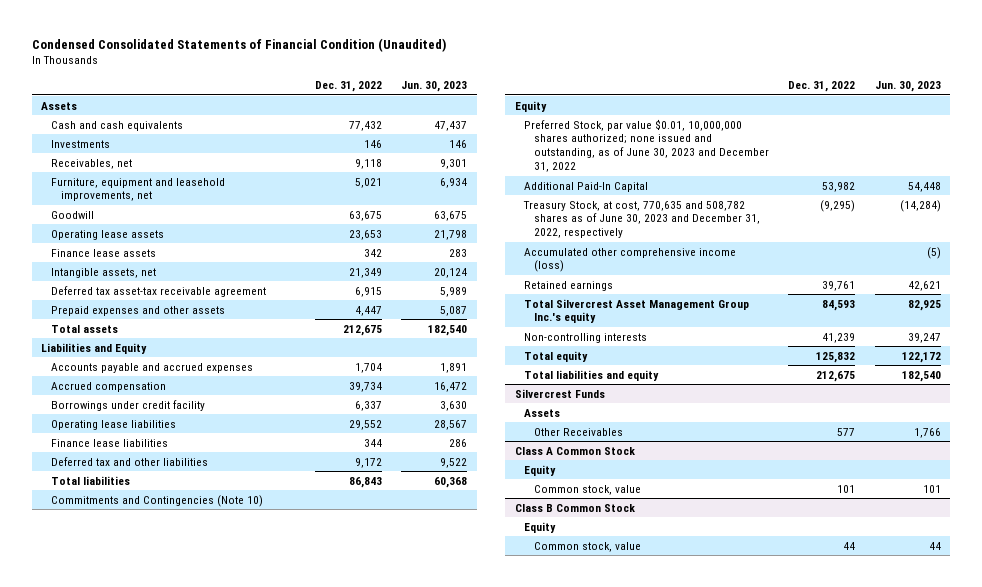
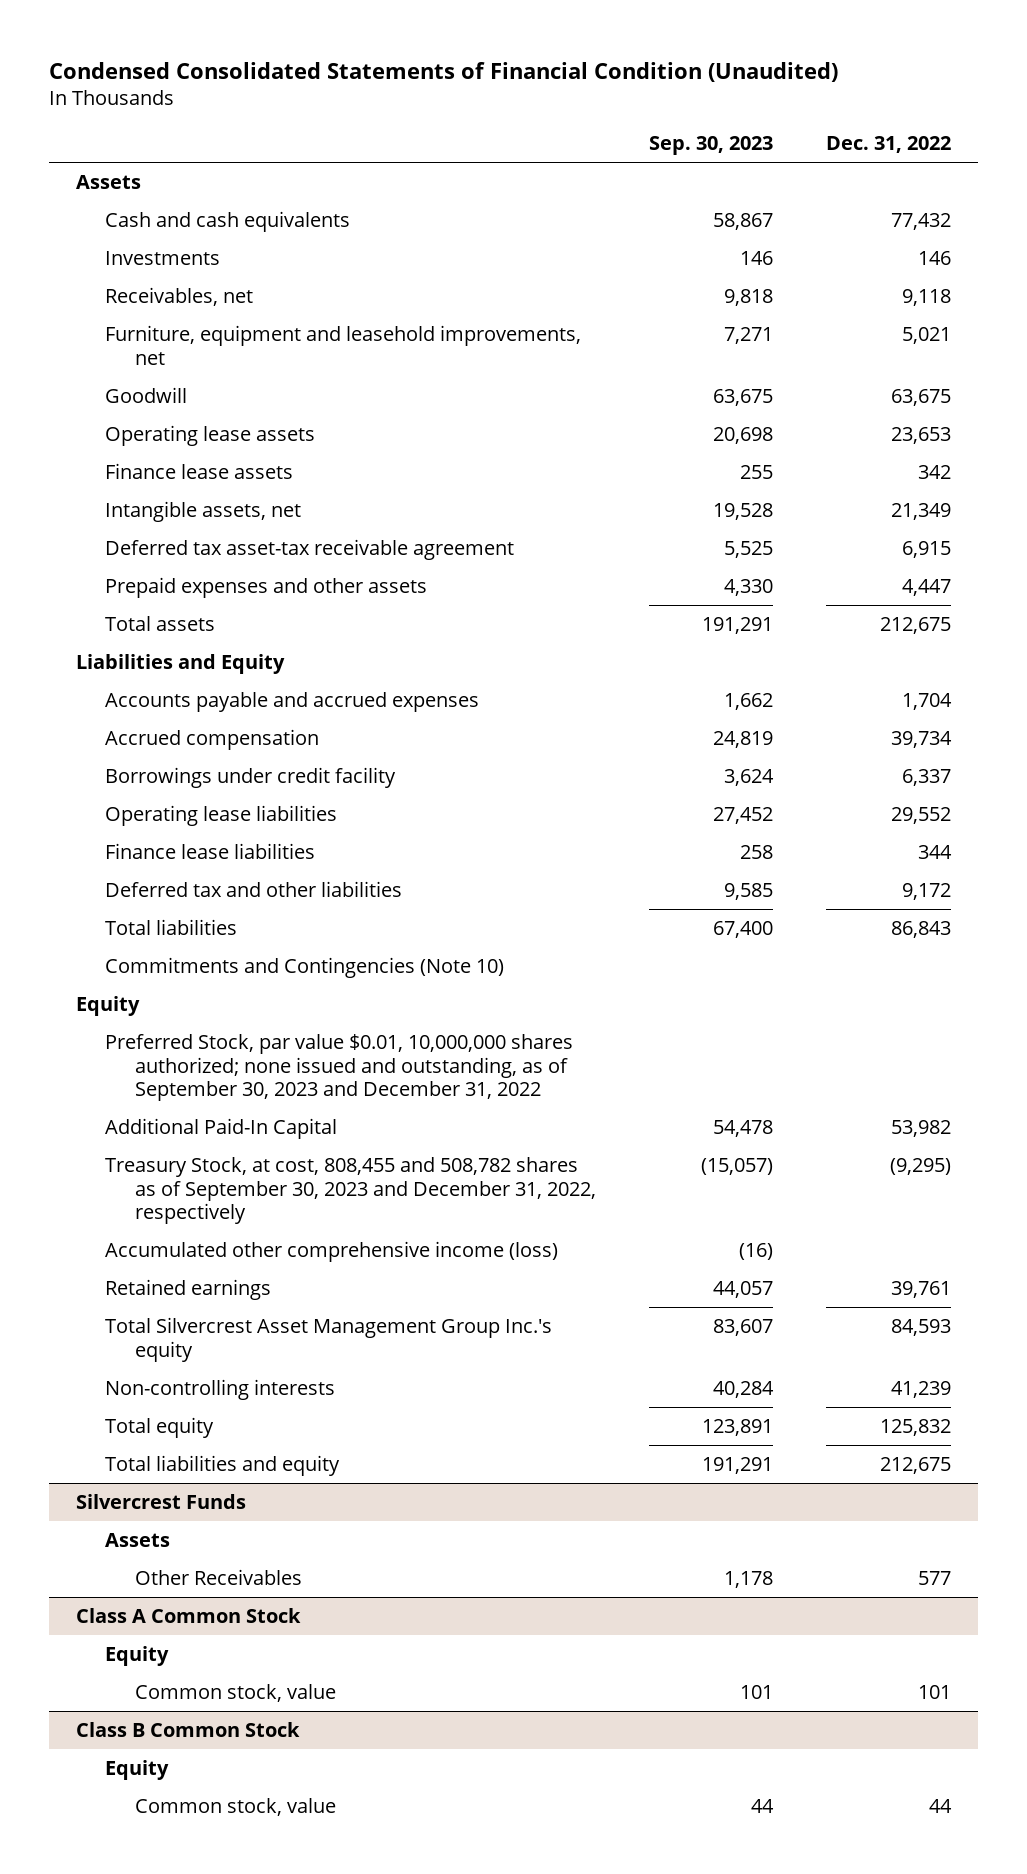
- | Dec. 31, 2022 | Jun. 30, 2023
+ | Sep. 30, 2023 | Dec. 31, 2022
- Preferred Stock, par value $0.01, 10,000,000 shares authorized; none issued and outstanding, as of June 30, 2023 and December 31, 2022
+ Preferred Stock, par value $0.01, 10,000,000 shares authorized; none issued and outstanding, as of September 30, 2023 and December 31, 2022
- Treasury Stock, at cost, 770,635 and 508,782 shares as of June 30, 2023 and December 31, 2022, respectively | (9,295) | (14,284)
+ Treasury Stock, at cost, 808,455 and 508,782 shares as of September 30, 2023 and December 31, 2022, respectively | (15,057) | (9,295)

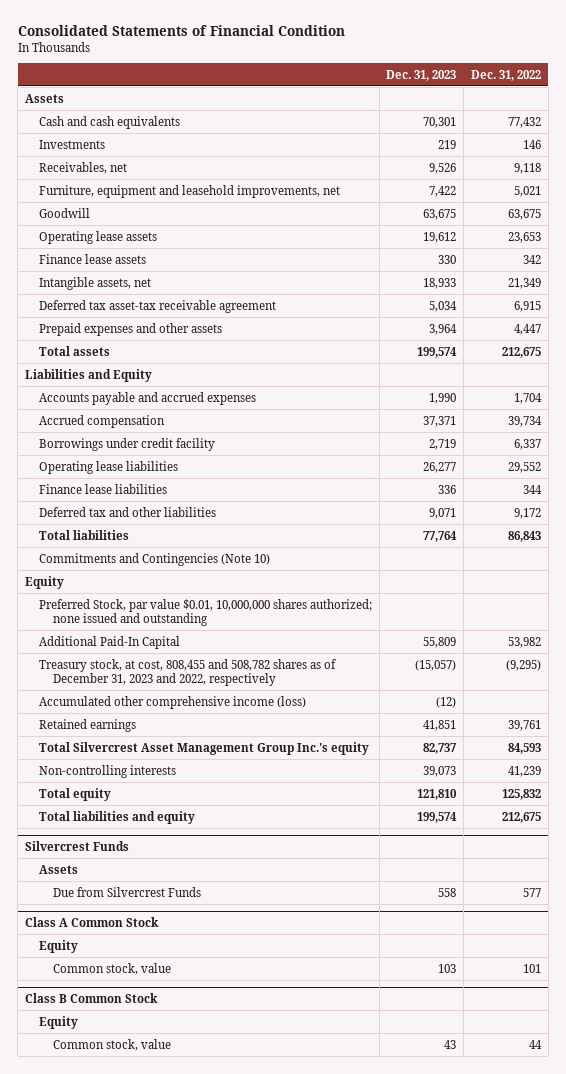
- Condensed Consolidated Statements of Financial Condition (Unaudited)
+ Consolidated Statements of Financial Condition
- | Sep. 30, 2023 | Dec. 31, 2022
+ | Dec. 31, 2023 | Dec. 31, 2022
- Preferred Stock, par value $0.01, 10,000,000 shares authorized; none issued and outstanding, as of September 30, 2023 and December 31, 2022
+ Preferred Stock, par value $0.01, 10,000,000 shares authorized; none issued and outstanding
- Treasury Stock, at cost, 808,455 and 508,782 shares as of September 30, 2023 and December 31, 2022, respectively | (15,057) | (9,295)
+ Treasury stock, at cost, 808,455 and 508,782 shares as of December 31, 2023 and 2022, respectively | (15,057) | (9,295)
@ Silvercrest Funds
- Other Receivables | 1,178 | 577
+ Due from Silvercrest Funds | 558 | 577

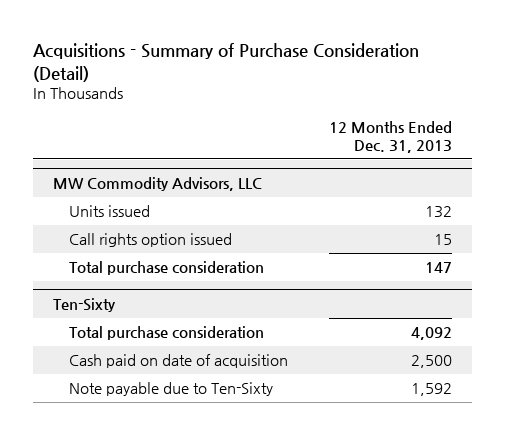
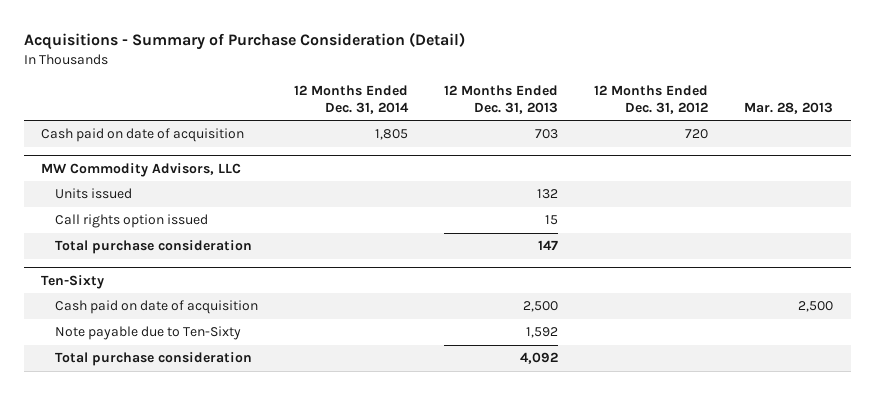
- | 12 Months Ended Dec. 31, 2013
+ | 12 Months Ended Dec. 31, 2014 | 12 Months Ended Dec. 31, 2013 | 12 Months Ended Dec. 31, 2012 | Mar. 28, 2013
+ Cash paid on date of acquisition | 1,805 | 703 | 720 |
@ Ten-Sixty
moved down: Total purchase consideration | | 4,092 | |

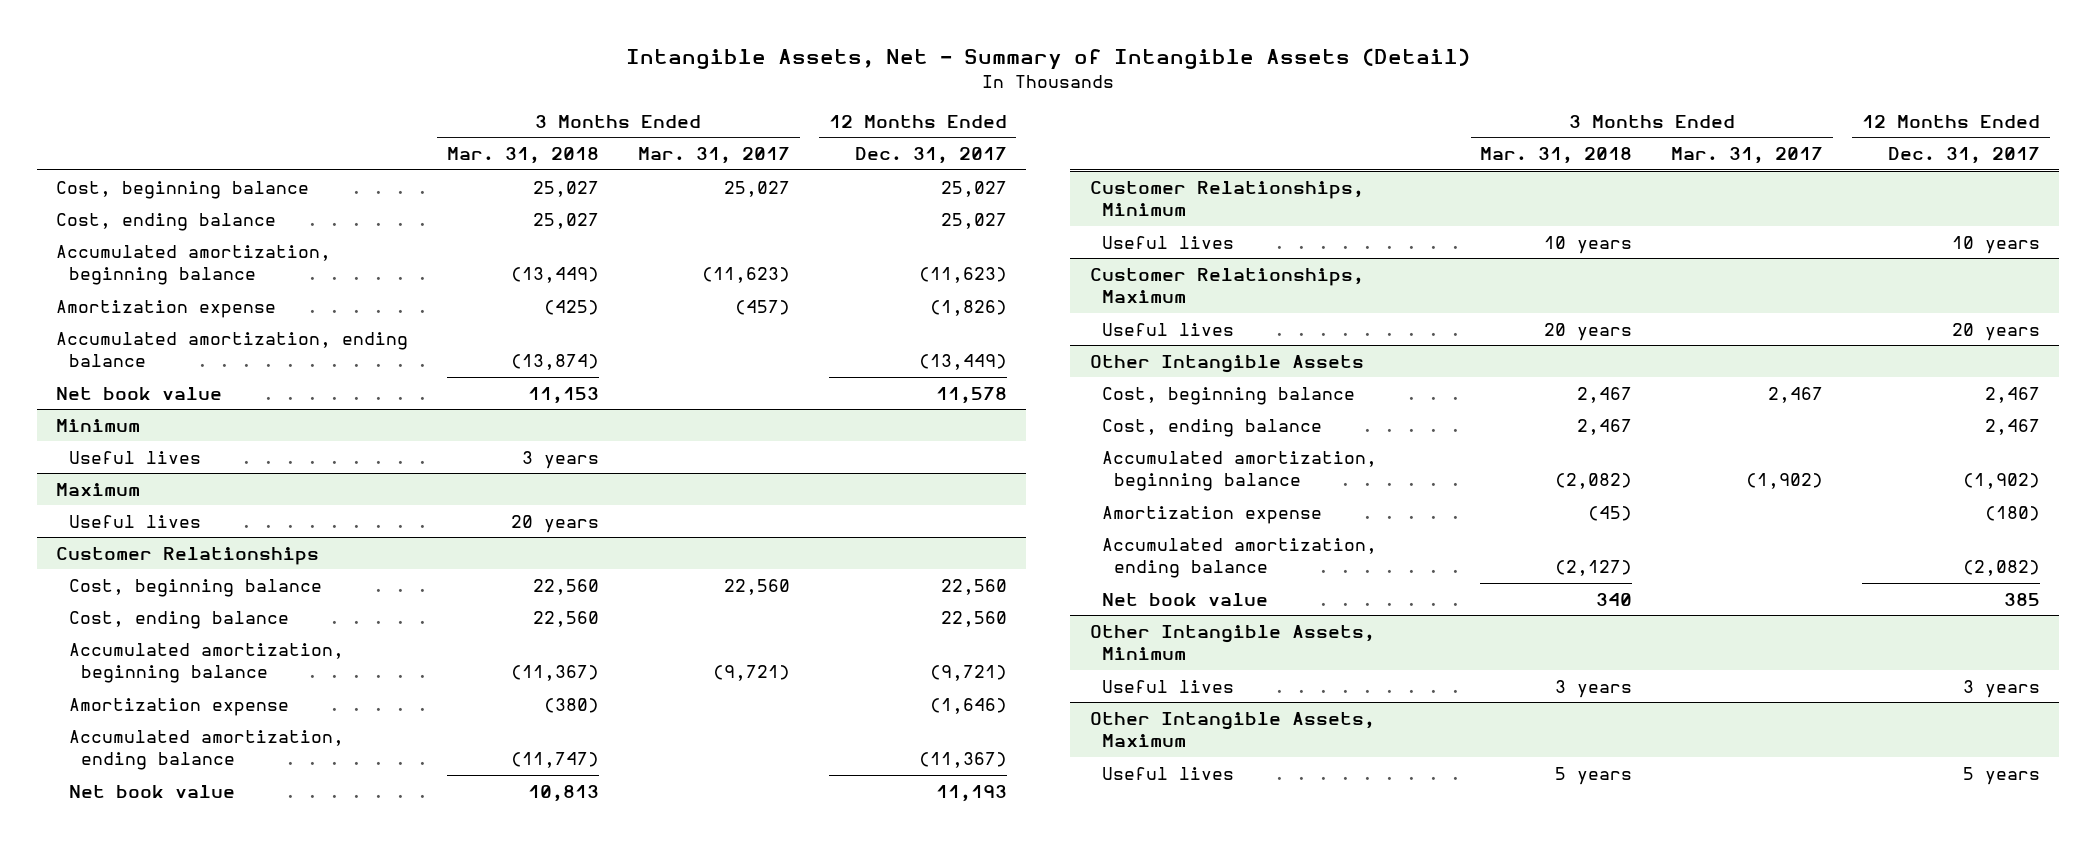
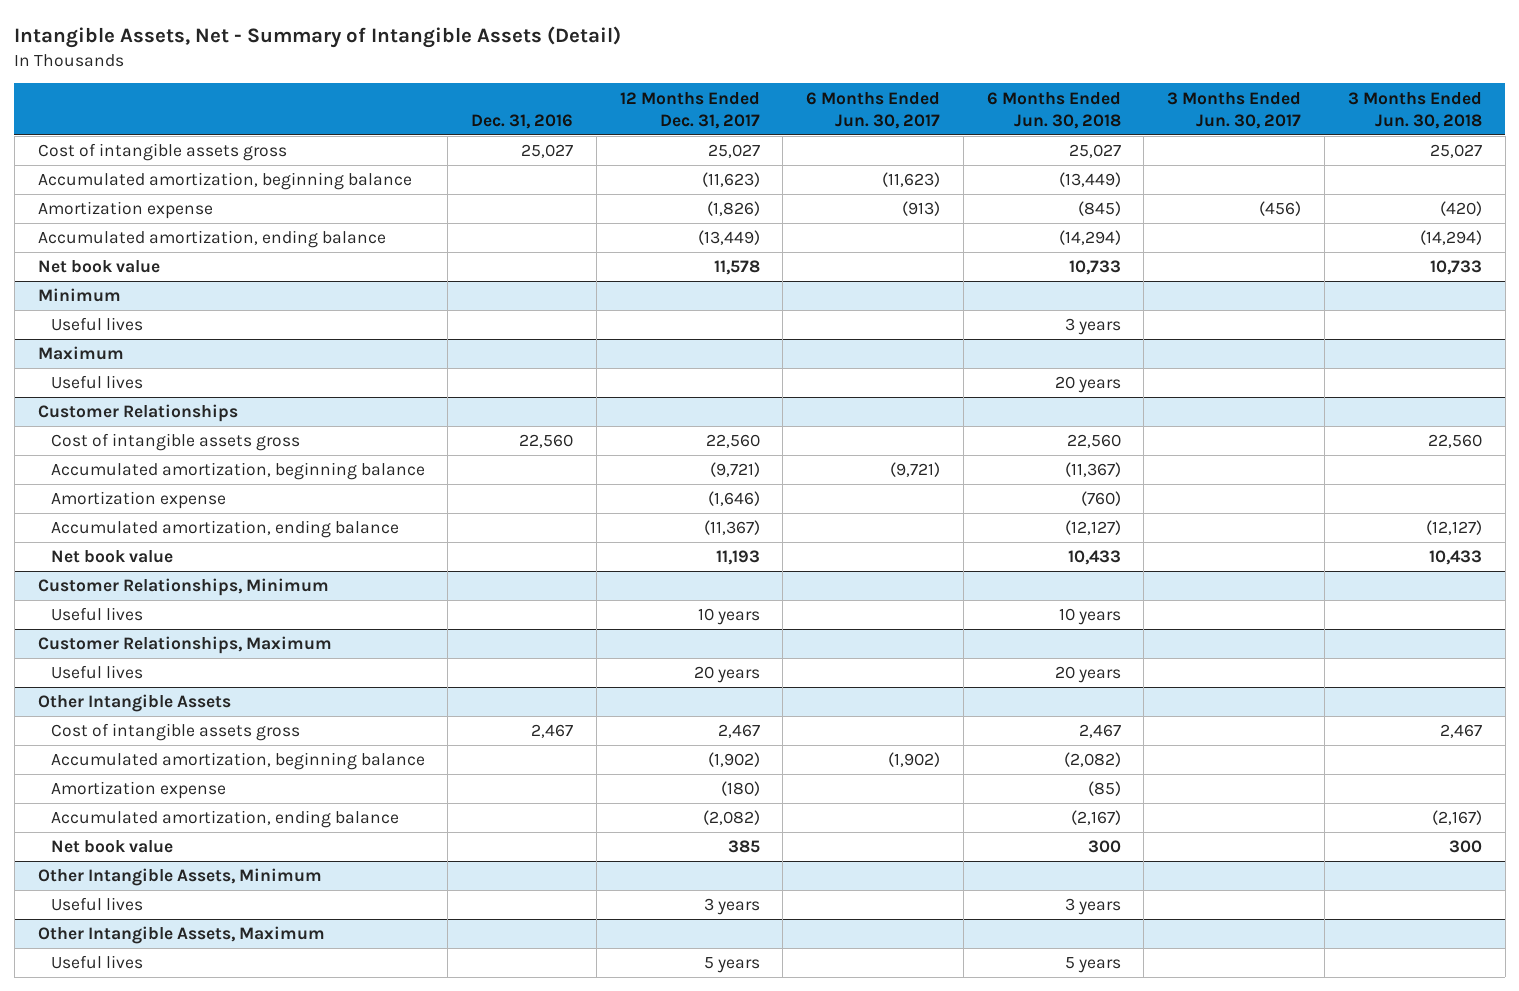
- | 3 Months Ended Mar. 31, 2018 | 3 Months Ended Mar. 31, 2017 | 12 Months Ended Dec. 31, 2017
+ | Dec. 31, 2016 | 12 Months Ended Dec. 31, 2017 | 6 Months Ended Jun. 30, 2017 | 6 Months Ended Jun. 30, 2018 | 3 Months Ended Jun. 30, 2017 | 3 Months Ended Jun. 30, 2018
- Cost, beginning balance | 25,027 | 25,027 | 25,027
- Cost, ending balance | 25,027 | | 25,027
+ Cost of intangible assets gross | 25,027 | 25,027 | | 25,027 | | 25,027
@ Customer Relationships
- Cost, beginning balance | 22,560 | 22,560 | 22,560
- Cost, ending balance | 22,560 | | 22,560
+ Cost of intangible assets gross | 22,560 | 22,560 | | 22,560 | | 22,560
@ Other Intangible Assets
- Cost, beginning balance | 2,467 | 2,467 | 2,467
- Cost, ending balance | 2,467 | | 2,467
+ Cost of intangible assets gross | 2,467 | 2,467 | | 2,467 | | 2,467

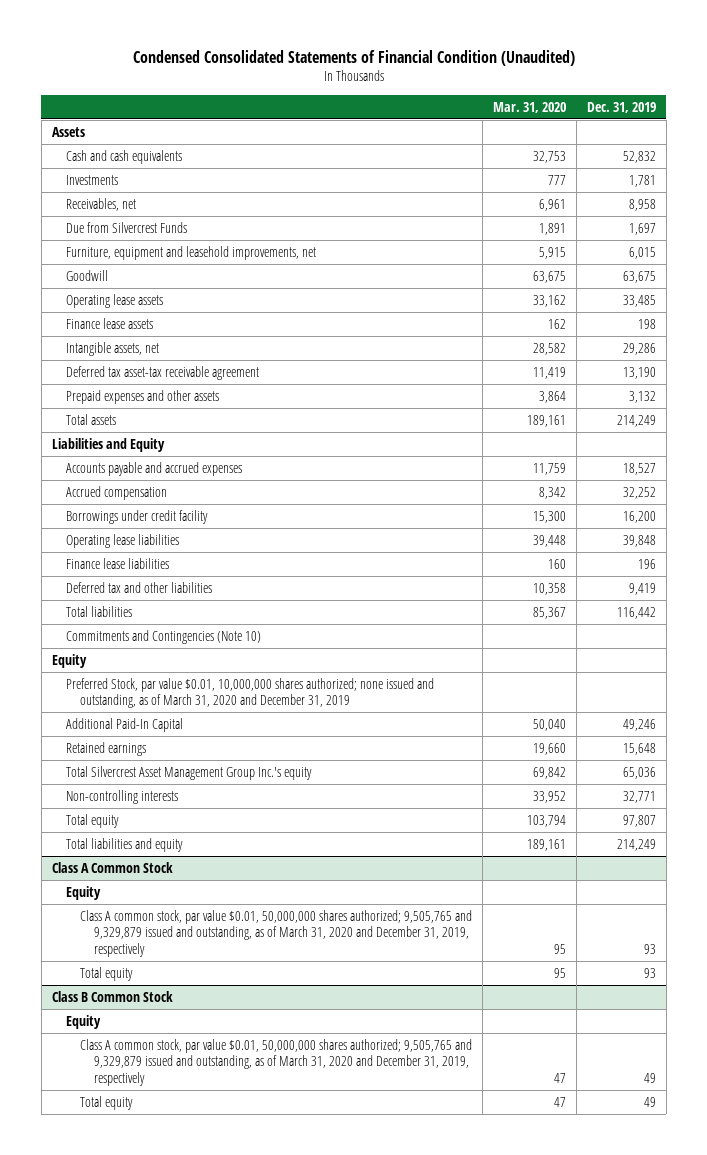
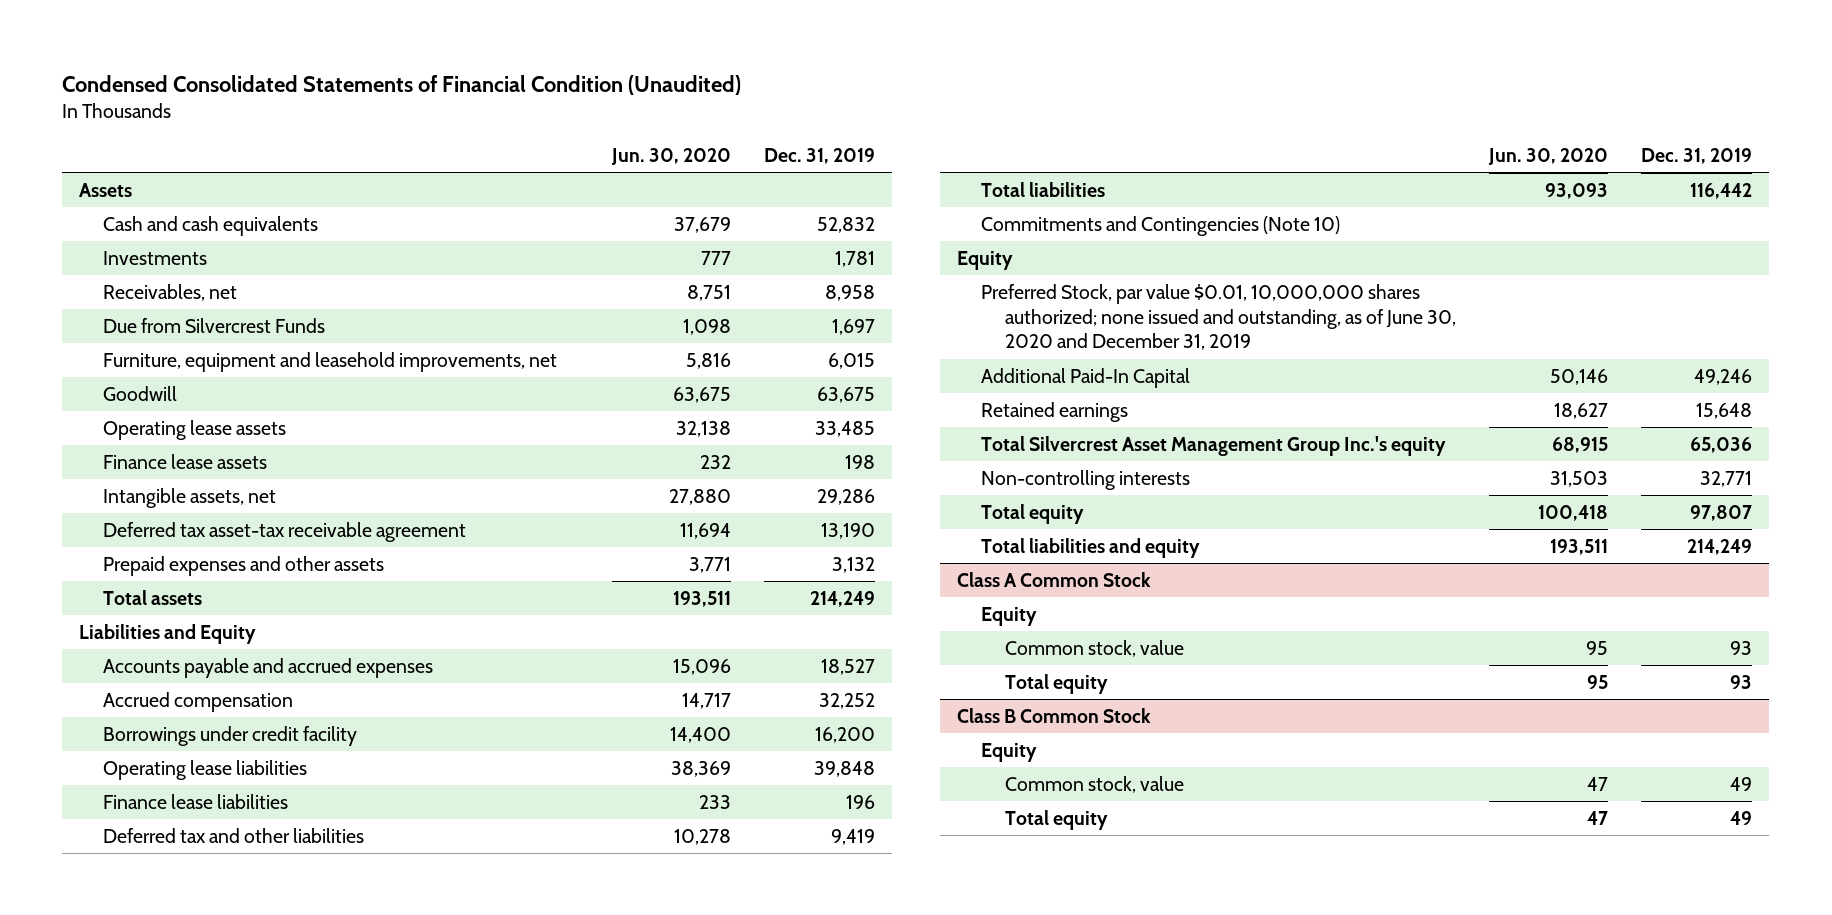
- | Mar. 31, 2020 | Dec. 31, 2019
+ | Jun. 30, 2020 | Dec. 31, 2019
- Preferred Stock, par value $0.01, 10,000,000 shares authorized; none issued and outstanding, as of March 31, 2020 and December 31, 2019
+ Preferred Stock, par value $0.01, 10,000,000 shares authorized; none issued and outstanding, as of June 30, 2020 and December 31, 2019
@ Class A Common Stock
- Class A common stock, par value $0.01, 50,000,000 shares authorized; 9,505,765 and 9,329,879 issued and outstanding, as of March 31, 2020 and December 31, 2019, respectively | 95 | 93
+ Common stock, value | 95 | 93
@ Class B Common Stock
- Class A common stock, par value $0.01, 50,000,000 shares authorized; 9,505,765 and 9,329,879 issued and outstanding, as of March 31, 2020 and December 31, 2019, respectively | 47 | 49
+ Common stock, value | 47 | 49

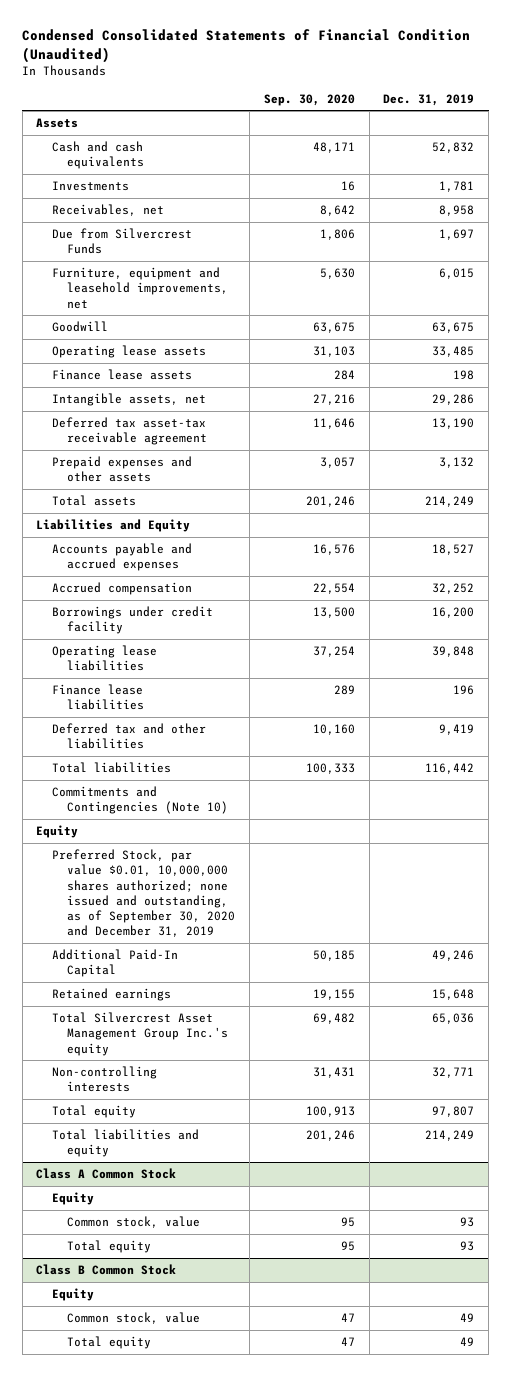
- | Jun. 30, 2020 | Dec. 31, 2019
+ | Sep. 30, 2020 | Dec. 31, 2019
- Preferred Stock, par value $0.01, 10,000,000 shares authorized; none issued and outstanding, as of June 30, 2020 and December 31, 2019
+ Preferred Stock, par value $0.01, 10,000,000 shares authorized; none issued and outstanding, as of September 30, 2020 and December 31, 2019

